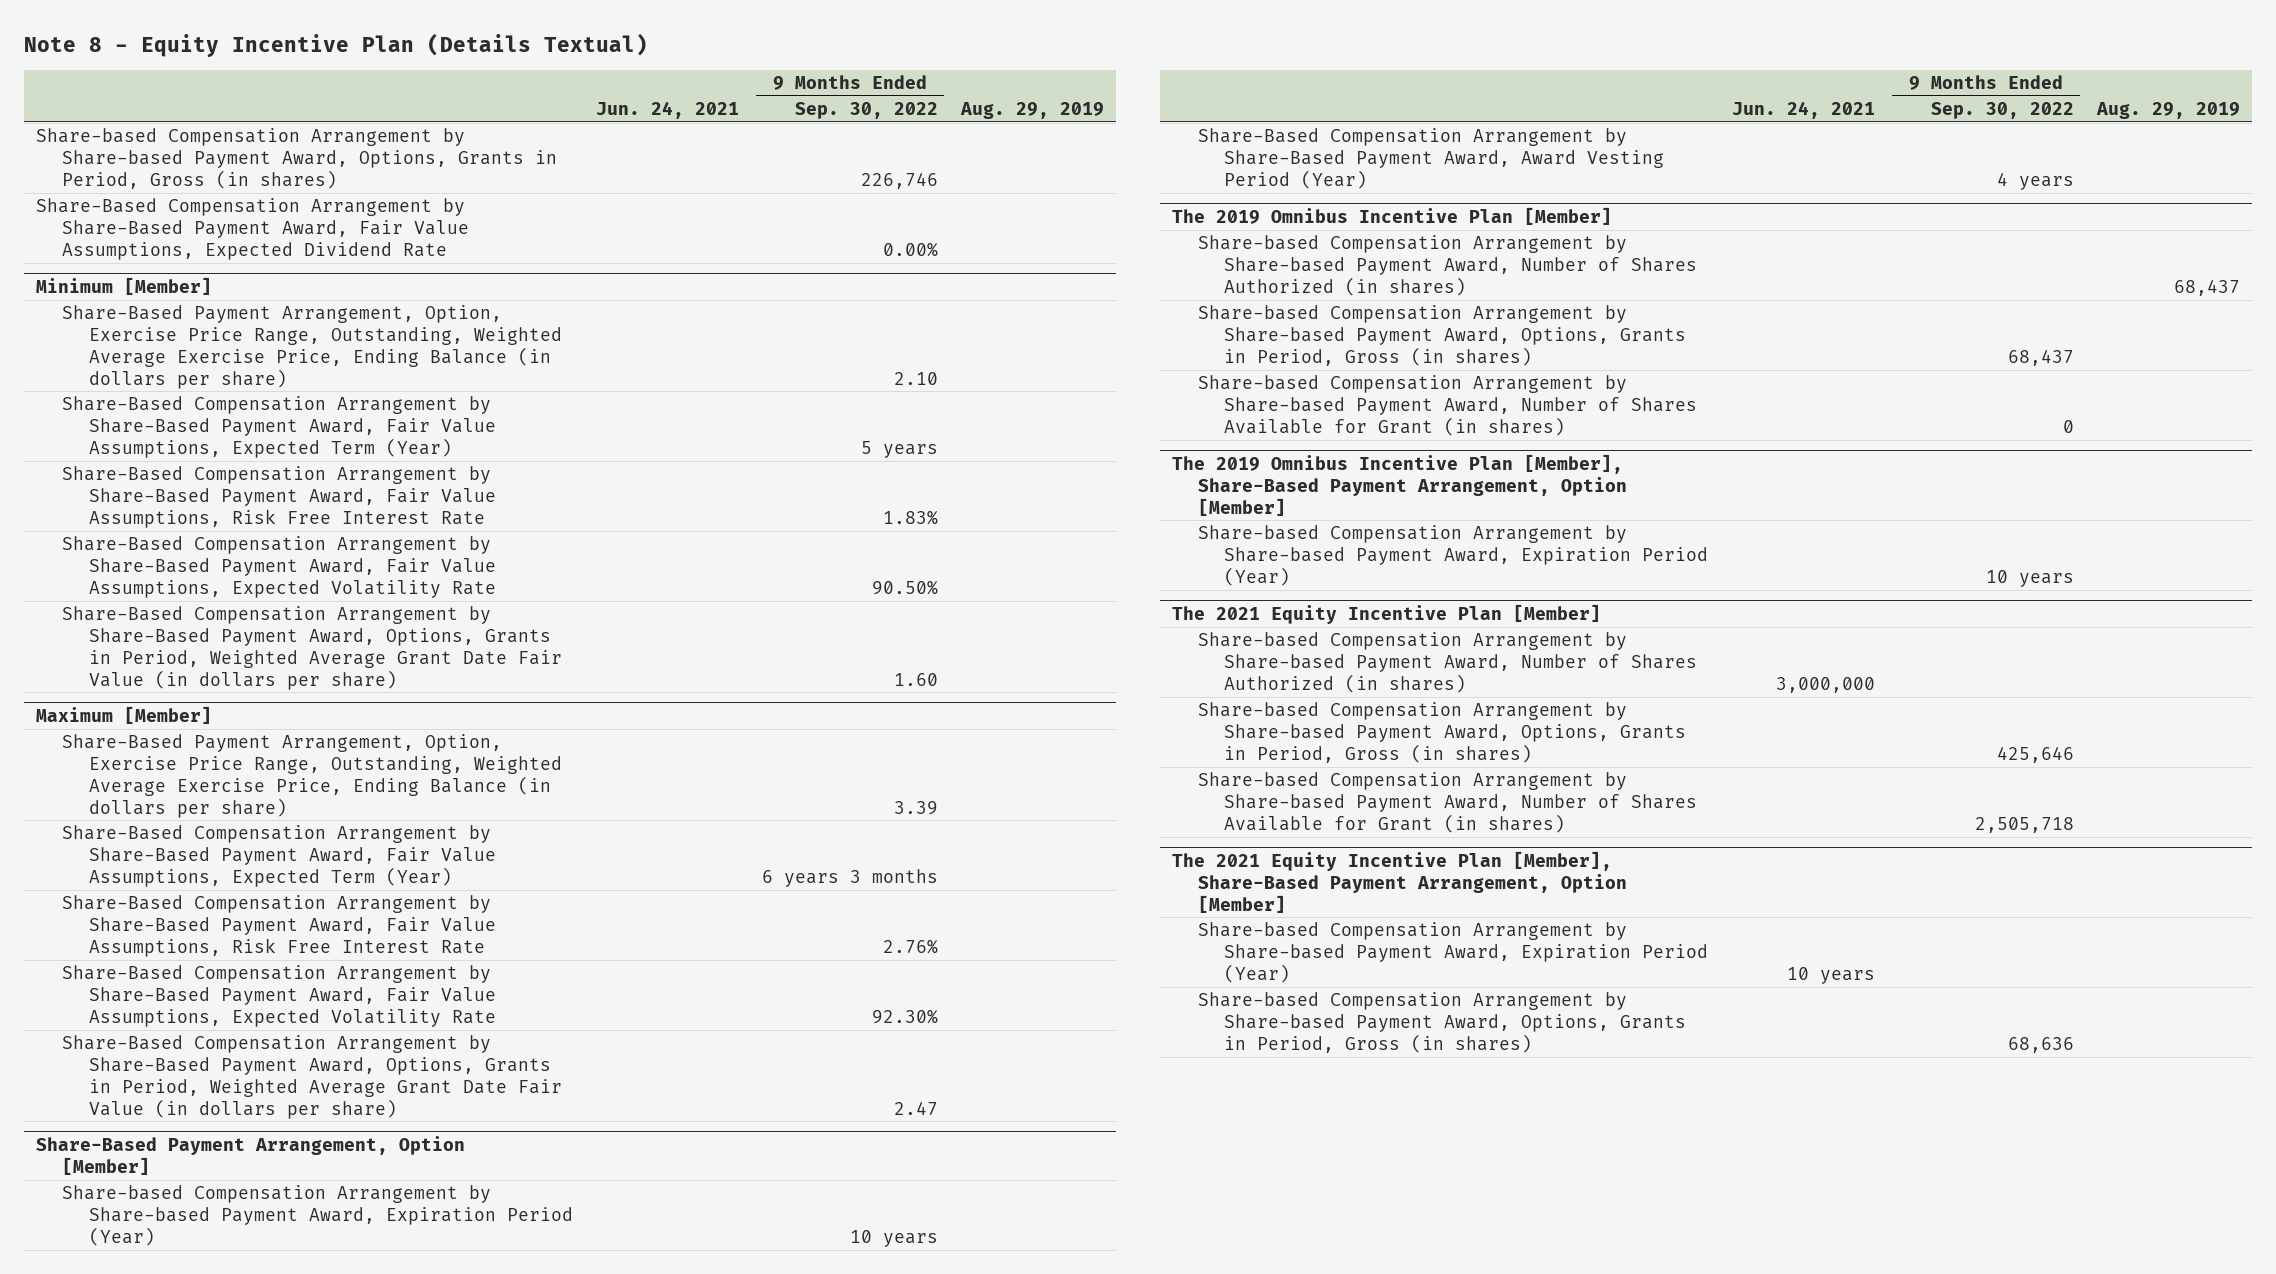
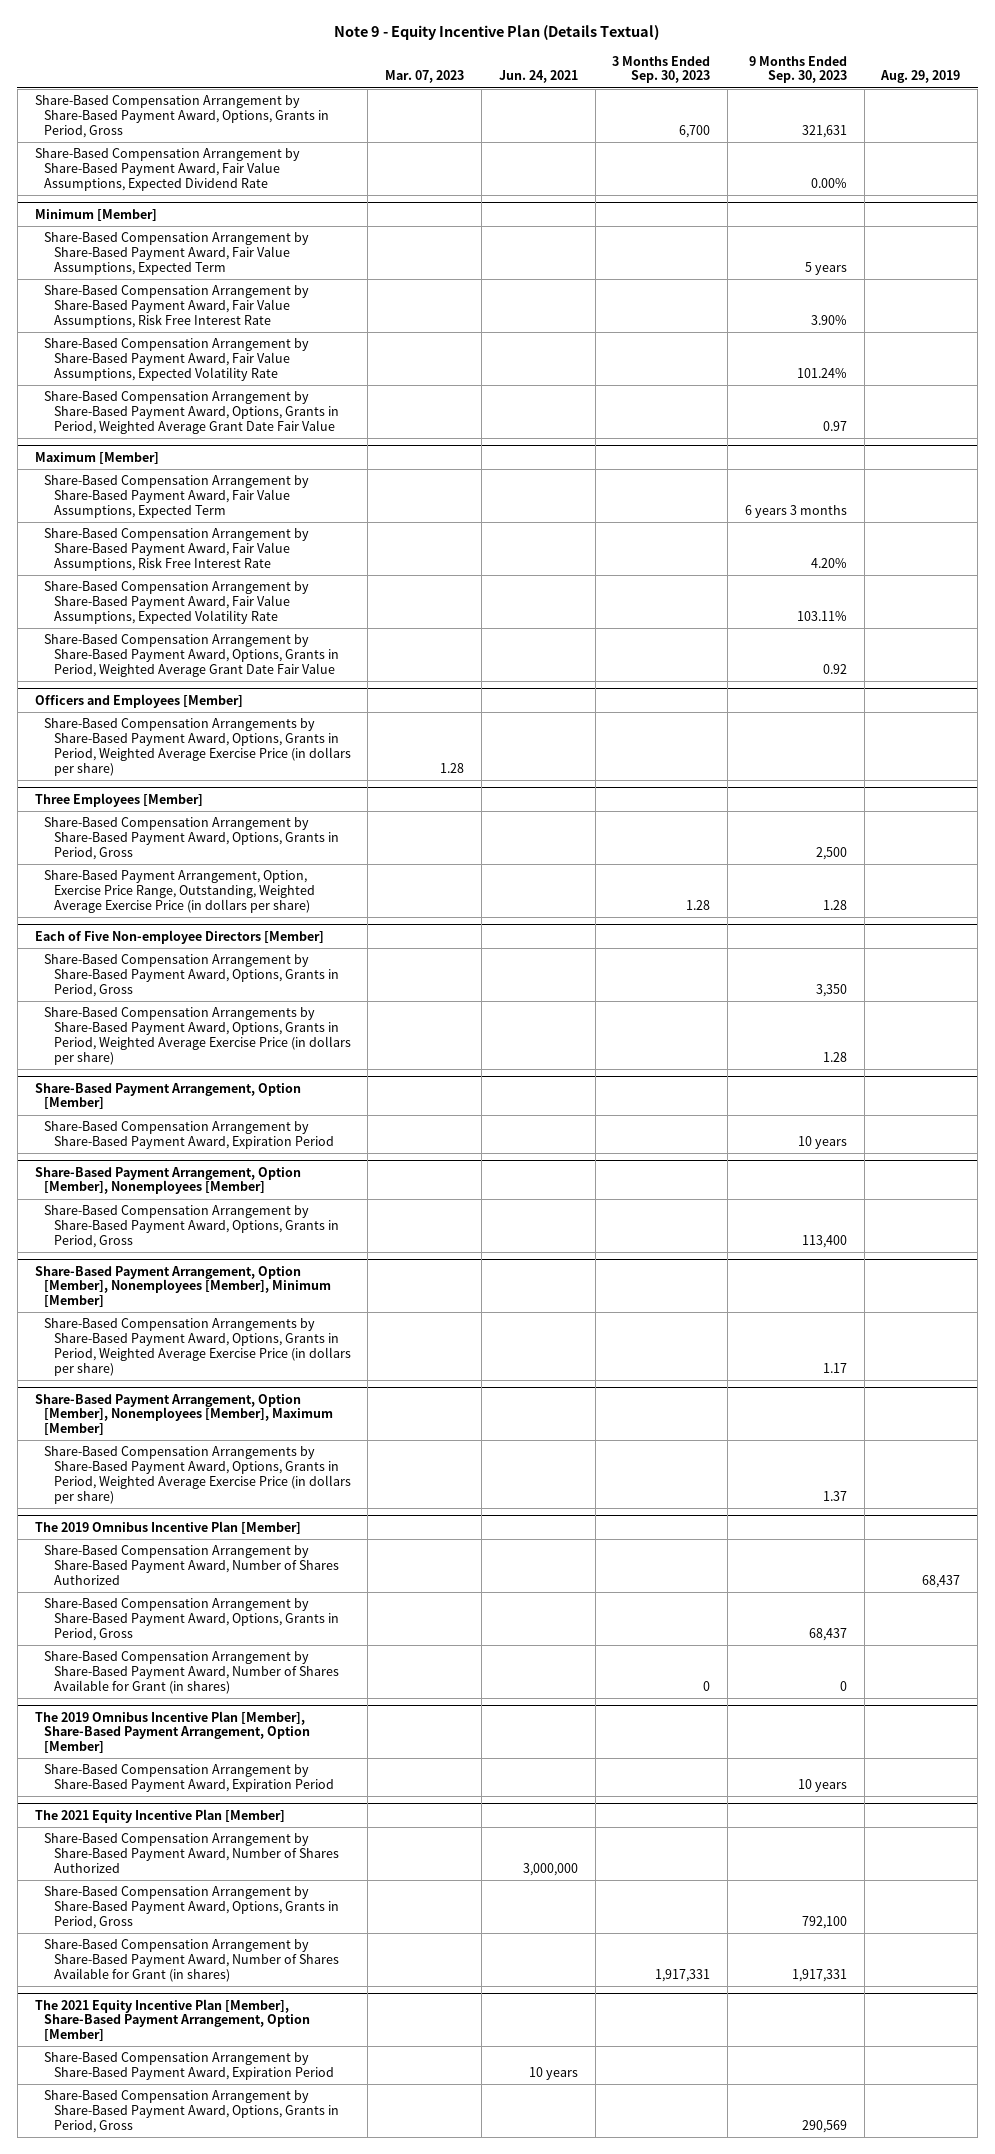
- Note 8 - Equity Incentive Plan (Details Textual)
+ Note 9 - Equity Incentive Plan (Details Textual)
- | Jun. 24, 2021 | 9 Months Ended Sep. 30, 2022 | Aug. 29, 2019
+ | Mar. 07, 2023 | Jun. 24, 2021 | 3 Months Ended Sep. 30, 2023 | 9 Months Ended Sep. 30, 2023 | Aug. 29, 2019
- Share-based Compensation Arrangement by Share-based Payment Award, Options, Grants in Period, Gross (in shares) | | 226,746 |
+ Share-Based Compensation Arrangement by Share-Based Payment Award, Options, Grants in Period, Gross | | | 6,700 | 321,631 |
@ Minimum [Member]
- Share-Based Payment Arrangement, Option, Exercise Price Range, Outstanding, Weighted Average Exercise Price, Ending Balance (in dollars per share) | | 2.10 |
- Share-Based Compensation Arrangement by Share-Based Payment Award, Fair Value Assumptions, Expected Term (Year) | | 5 years |
+ Share-Based Compensation Arrangement by Share-Based Payment Award, Fair Value Assumptions, Expected Term | | | | 5 years |
- Share-Based Compensation Arrangement by Share-Based Payment Award, Options, Grants in Period, Weighted Average Grant Date Fair Value (in dollars per share) | | 1.60 |
+ Share-Based Compensation Arrangement by Share-Based Payment Award, Options, Grants in Period, Weighted Average Grant Date Fair Value | | | | 0.97 |
@ Maximum [Member]
- Share-Based Payment Arrangement, Option, Exercise Price Range, Outstanding, Weighted Average Exercise Price, Ending Balance (in dollars per share) | | 3.39 |
- Share-Based Compensation Arrangement by Share-Based Payment Award, Fair Value Assumptions, Expected Term (Year) | | 6 years 3 months |
+ Share-Based Compensation Arrangement by Share-Based Payment Award, Fair Value Assumptions, Expected Term | | | | 6 years 3 months |
- Share-Based Compensation Arrangement by Share-Based Payment Award, Options, Grants in Period, Weighted Average Grant Date Fair Value (in dollars per share) | | 2.47 |
+ Share-Based Compensation Arrangement by Share-Based Payment Award, Options, Grants in Period, Weighted Average Grant Date Fair Value | | | | 0.92 |
+ Officers and Employees [Member]
+ Share-Based Compensation Arrangements by Share-Based Payment Award, Options, Grants in Period, Weighted Average Exercise Price (in dollars per share) | 1.28 | | | |
+ Three Employees [Member]
+ Share-Based Compensation Arrangement by Share-Based Payment Award, Options, Grants in Period, Gross | | | | 2,500 |
+ Share-Based Payment Arrangement, Option, Exercise Price Range, Outstanding, Weighted Average Exercise Price (in dollars per share) | | | 1.28 | 1.28 |
+ Each of Five Non-employee Directors [Member]
+ Share-Based Compensation Arrangement by Share-Based Payment Award, Options, Grants in Period, Gross | | | | 3,350 |
+ Share-Based Compensation Arrangements by Share-Based Payment Award, Options, Grants in Period, Weighted Average Exercise Price (in dollars per share) | | | | 1.28 |
@ Share-Based Payment Arrangement, Option [Member]
- Share-based Compensation Arrangement by Share-based Payment Award, Expiration Period (Year) | | 10 years |
- Share-Based Compensation Arrangement by Share-Based Payment Award, Award Vesting Period (Year) | | 4 years |
+ Share-Based Compensation Arrangement by Share-Based Payment Award, Expiration Period | | | | 10 years |
+ Share-Based Payment Arrangement, Option [Member], Nonemployees [Member]
+ Share-Based Compensation Arrangement by Share-Based Payment Award, Options, Grants in Period, Gross | | | | 113,400 |
+ Share-Based Payment Arrangement, Option [Member], Nonemployees [Member], Minimum [Member]
+ Share-Based Compensation Arrangements by Share-Based Payment Award, Options, Grants in Period, Weighted Average Exercise Price (in dollars per share) | | | | 1.17 |
+ Share-Based Payment Arrangement, Option [Member], Nonemployees [Member], Maximum [Member]
+ Share-Based Compensation Arrangements by Share-Based Payment Award, Options, Grants in Period, Weighted Average Exercise Price (in dollars per share) | | | | 1.37 |
@ The 2019 Omnibus Incentive Plan [Member]
- Share-based Compensation Arrangement by Share-based Payment Award, Number of Shares Authorized (in shares) | | | 68,437
- Share-based Compensation Arrangement by Share-based Payment Award, Options, Grants in Period, Gross (in shares) | | 68,437 |
- Share-based Compensation Arrangement by Share-based Payment Award, Number of Shares Available for Grant (in shares) | | 0 |
+ Share-Based Compensation Arrangement by Share-Based Payment Award, Number of Shares Authorized | | | | | 68,437
+ Share-Based Compensation Arrangement by Share-Based Payment Award, Options, Grants in Period, Gross | | | | 68,437 |
+ Share-Based Compensation Arrangement by Share-Based Payment Award, Number of Shares Available for Grant (in shares) | | | 0 | 0 |
@ The 2019 Omnibus Incentive Plan [Member], Share-Based Payment Arrangement, Option [Member]
- Share-based Compensation Arrangement by Share-based Payment Award, Expiration Period (Year) | | 10 years |
+ Share-Based Compensation Arrangement by Share-Based Payment Award, Expiration Period | | | | 10 years |
@ The 2021 Equity Incentive Plan [Member]
- Share-based Compensation Arrangement by Share-based Payment Award, Number of Shares Authorized (in shares) | 3,000,000 | |
- Share-based Compensation Arrangement by Share-based Payment Award, Options, Grants in Period, Gross (in shares) | | 425,646 |
- Share-based Compensation Arrangement by Share-based Payment Award, Number of Shares Available for Grant (in shares) | | 2,505,718 |
+ Share-Based Compensation Arrangement by Share-Based Payment Award, Number of Shares Authorized | | 3,000,000 | | |
+ Share-Based Compensation Arrangement by Share-Based Payment Award, Options, Grants in Period, Gross | | | | 792,100 |
+ Share-Based Compensation Arrangement by Share-Based Payment Award, Number of Shares Available for Grant (in shares) | | | 1,917,331 | 1,917,331 |
@ The 2021 Equity Incentive Plan [Member], Share-Based Payment Arrangement, Option [Member]
- Share-based Compensation Arrangement by Share-based Payment Award, Expiration Period (Year) | 10 years | |
- Share-based Compensation Arrangement by Share-based Payment Award, Options, Grants in Period, Gross (in shares) | | 68,636 |
+ Share-Based Compensation Arrangement by Share-Based Payment Award, Expiration Period | | 10 years | | |
+ Share-Based Compensation Arrangement by Share-Based Payment Award, Options, Grants in Period, Gross | | | | 290,569 |

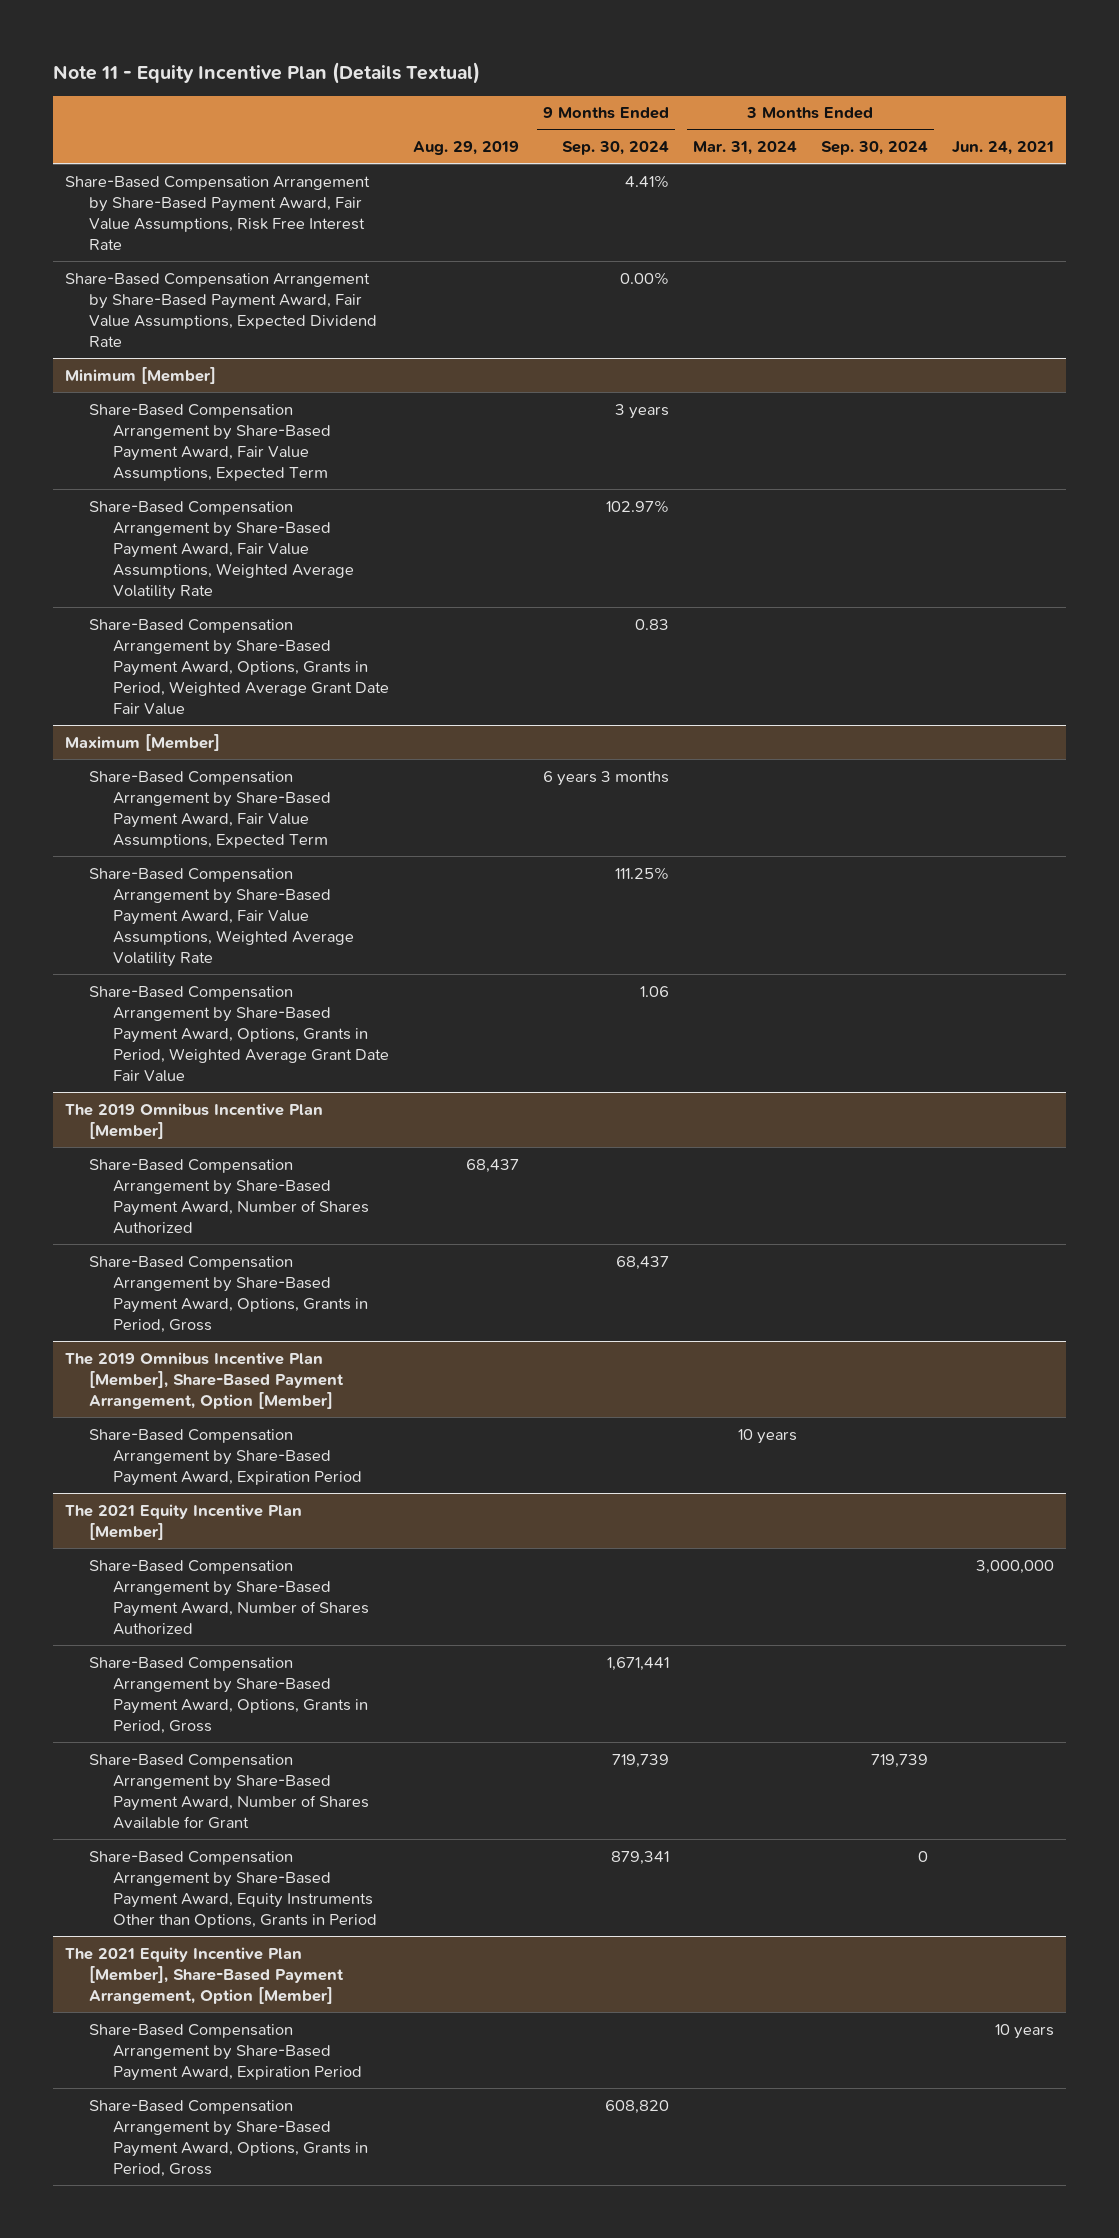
- Note 9 - Equity Incentive Plan (Details Textual)
+ Note 11 - Equity Incentive Plan (Details Textual)
- | Mar. 07, 2023 | Jun. 24, 2021 | 3 Months Ended Sep. 30, 2023 | 9 Months Ended Sep. 30, 2023 | Aug. 29, 2019
+ | Aug. 29, 2019 | 9 Months Ended Sep. 30, 2024 | 3 Months Ended Mar. 31, 2024 | 3 Months Ended Sep. 30, 2024 | Jun. 24, 2021
- Share-Based Compensation Arrangement by Share-Based Payment Award, Options, Grants in Period, Gross | | | 6,700 | 321,631 |
+ Share-Based Compensation Arrangement by Share-Based Payment Award, Fair Value Assumptions, Risk Free Interest Rate | | 4.41% | | |
@ Minimum [Member]
- Share-Based Compensation Arrangement by Share-Based Payment Award, Fair Value Assumptions, Risk Free Interest Rate | | | | 3.90% |
- Share-Based Compensation Arrangement by Share-Based Payment Award, Fair Value Assumptions, Expected Volatility Rate | | | | 101.24% |
+ Share-Based Compensation Arrangement by Share-Based Payment Award, Fair Value Assumptions, Weighted Average Volatility Rate | | 102.97% | | |
@ Maximum [Member]
- Share-Based Compensation Arrangement by Share-Based Payment Award, Fair Value Assumptions, Risk Free Interest Rate | | | | 4.20% |
- Share-Based Compensation Arrangement by Share-Based Payment Award, Fair Value Assumptions, Expected Volatility Rate | | | | 103.11% |
+ Share-Based Compensation Arrangement by Share-Based Payment Award, Fair Value Assumptions, Weighted Average Volatility Rate | | 111.25% | | |
- Officers and Employees [Member]
- Share-Based Compensation Arrangements by Share-Based Payment Award, Options, Grants in Period, Weighted Average Exercise Price (in dollars per share) | 1.28 | | | |
- Three Employees [Member]
- Share-Based Compensation Arrangement by Share-Based Payment Award, Options, Grants in Period, Gross | | | | 2,500 |
- Share-Based Payment Arrangement, Option, Exercise Price Range, Outstanding, Weighted Average Exercise Price (in dollars per share) | | | 1.28 | 1.28 |
- Each of Five Non-employee Directors [Member]
- Share-Based Compensation Arrangement by Share-Based Payment Award, Options, Grants in Period, Gross | | | | 3,350 |
- Share-Based Compensation Arrangements by Share-Based Payment Award, Options, Grants in Period, Weighted Average Exercise Price (in dollars per share) | | | | 1.28 |
- Share-Based Payment Arrangement, Option [Member]
- Share-Based Compensation Arrangement by Share-Based Payment Award, Expiration Period | | | | 10 years |
- Share-Based Payment Arrangement, Option [Member], Nonemployees [Member]
- Share-Based Compensation Arrangement by Share-Based Payment Award, Options, Grants in Period, Gross | | | | 113,400 |
- Share-Based Payment Arrangement, Option [Member], Nonemployees [Member], Minimum [Member]
- Share-Based Compensation Arrangements by Share-Based Payment Award, Options, Grants in Period, Weighted Average Exercise Price (in dollars per share) | | | | 1.17 |
- Share-Based Payment Arrangement, Option [Member], Nonemployees [Member], Maximum [Member]
- Share-Based Compensation Arrangements by Share-Based Payment Award, Options, Grants in Period, Weighted Average Exercise Price (in dollars per share) | | | | 1.37 |
@ The 2019 Omnibus Incentive Plan [Member]
- Share-Based Compensation Arrangement by Share-Based Payment Award, Number of Shares Available for Grant (in shares) | | | 0 | 0 |
@ The 2021 Equity Incentive Plan [Member]
- Share-Based Compensation Arrangement by Share-Based Payment Award, Number of Shares Available for Grant (in shares) | | | 1,917,331 | 1,917,331 |
+ Share-Based Compensation Arrangement by Share-Based Payment Award, Number of Shares Available for Grant | | 719,739 | | 719,739 |
+ Share-Based Compensation Arrangement by Share-Based Payment Award, Equity Instruments Other than Options, Grants in Period | | 879,341 | | 0 |

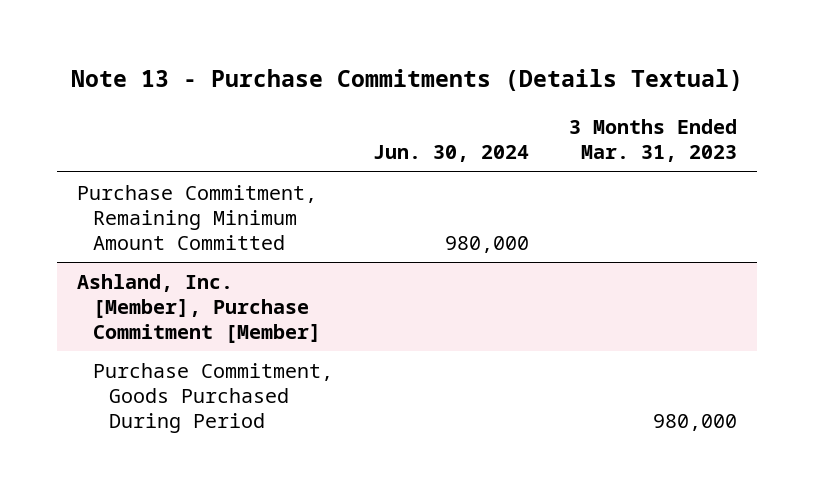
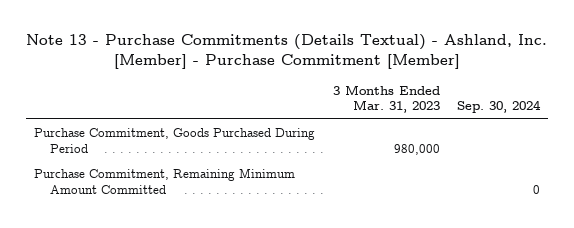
- Note 13 - Purchase Commitments (Details Textual)
+ Note 13 - Purchase Commitments (Details Textual) - Ashland, Inc. [Member] - Purchase Commitment [Member]
- | Jun. 30, 2024 | 3 Months Ended Mar. 31, 2023
+ | 3 Months Ended Mar. 31, 2023 | Sep. 30, 2024
+ Purchase Commitment, Goods Purchased During Period | 980,000 |
- Ashland, Inc. [Member], Purchase Commitment [Member]
- Purchase Commitment, Goods Purchased During Period | | 980,000

